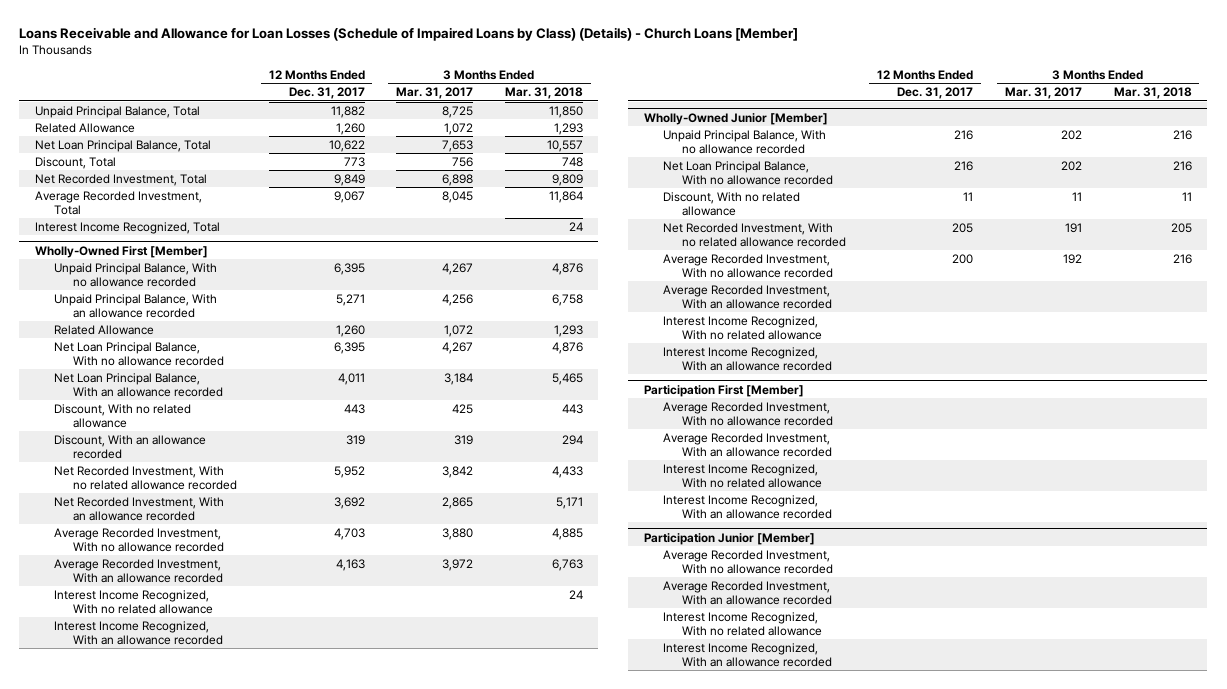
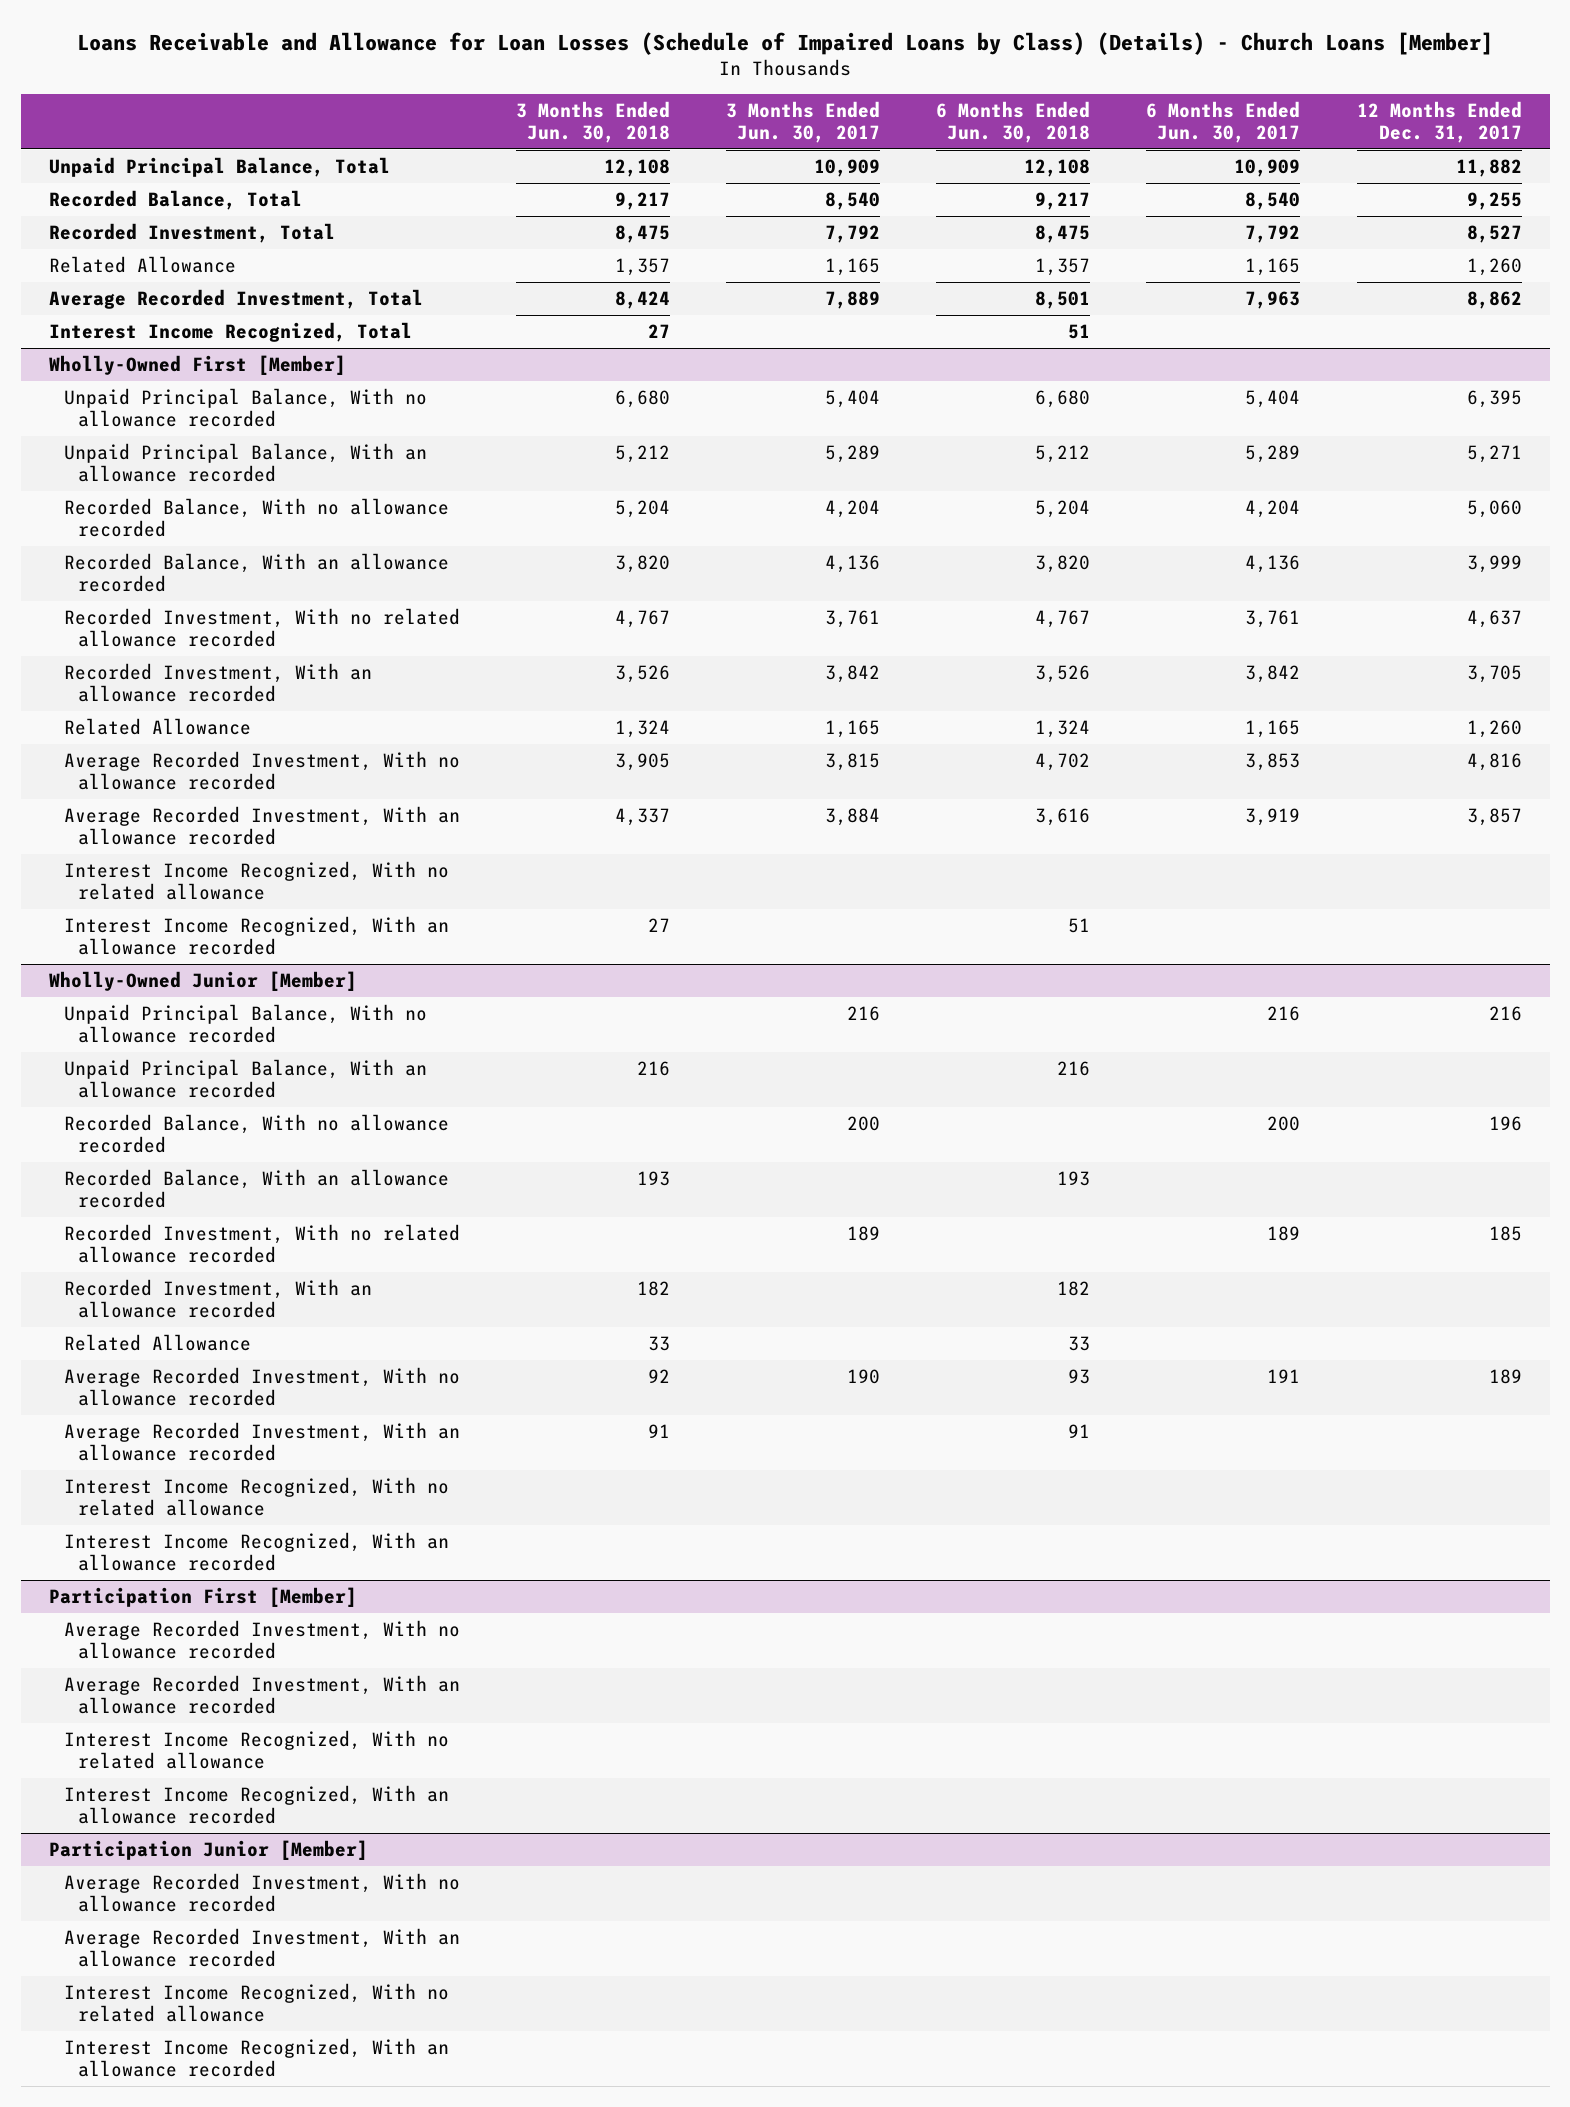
- | 12 Months Ended Dec. 31, 2017 | 3 Months Ended Mar. 31, 2017 | 3 Months Ended Mar. 31, 2018
+ | 3 Months Ended Jun. 30, 2018 | 3 Months Ended Jun. 30, 2017 | 6 Months Ended Jun. 30, 2018 | 6 Months Ended Jun. 30, 2017 | 12 Months Ended Dec. 31, 2017
+ Recorded Balance, Total | 9,217 | 8,540 | 9,217 | 8,540 | 9,255
+ Recorded Investment, Total | 8,475 | 7,792 | 8,475 | 7,792 | 8,527
- Net Loan Principal Balance, Total | 10,622 | 7,653 | 10,557
- Discount, Total | 773 | 756 | 748
- Net Recorded Investment, Total | 9,849 | 6,898 | 9,809
- Average Recorded Investment, Total | 9,067 | 8,045 | 11,864
+ Average Recorded Investment, Total | 8,424 | 7,889 | 8,501 | 7,963 | 8,862
@ Wholly-Owned First [Member]
+ Recorded Balance, With no allowance recorded | 5,204 | 4,204 | 5,204 | 4,204 | 5,060
+ Recorded Balance, With an allowance recorded | 3,820 | 4,136 | 3,820 | 4,136 | 3,999
+ Recorded Investment, With no related allowance recorded | 4,767 | 3,761 | 4,767 | 3,761 | 4,637
+ Recorded Investment, With an allowance recorded | 3,526 | 3,842 | 3,526 | 3,842 | 3,705
- Net Loan Principal Balance, With no allowance recorded | 6,395 | 4,267 | 4,876
- Net Loan Principal Balance, With an allowance recorded | 4,011 | 3,184 | 5,465
- Discount, With no related allowance | 443 | 425 | 443
- Discount, With an allowance recorded | 319 | 319 | 294
- Net Recorded Investment, With no related allowance recorded | 5,952 | 3,842 | 4,433
- Net Recorded Investment, With an allowance recorded | 3,692 | 2,865 | 5,171
- Average Recorded Investment, With no allowance recorded | 4,703 | 3,880 | 4,885
- Average Recorded Investment, With an allowance recorded | 4,163 | 3,972 | 6,763
+ Average Recorded Investment, With no allowance recorded | 3,905 | 3,815 | 4,702 | 3,853 | 4,816
+ Average Recorded Investment, With an allowance recorded | 4,337 | 3,884 | 3,616 | 3,919 | 3,857
@ Wholly-Owned Junior [Member]
- Net Loan Principal Balance, With no allowance recorded | 216 | 202 | 216
- Discount, With no related allowance | 11 | 11 | 11
- Net Recorded Investment, With no related allowance recorded | 205 | 191 | 205
- Average Recorded Investment, With no allowance recorded | 200 | 192 | 216
+ Unpaid Principal Balance, With an allowance recorded | 216 | | 216 | |
+ Recorded Balance, With no allowance recorded | | 200 | | 200 | 196
+ Recorded Balance, With an allowance recorded | 193 | | 193 | |
+ Recorded Investment, With no related allowance recorded | | 189 | | 189 | 185
+ Recorded Investment, With an allowance recorded | 182 | | 182 | |
+ Related Allowance | 33 | | 33 | |
+ Average Recorded Investment, With no allowance recorded | 92 | 190 | 93 | 191 | 189

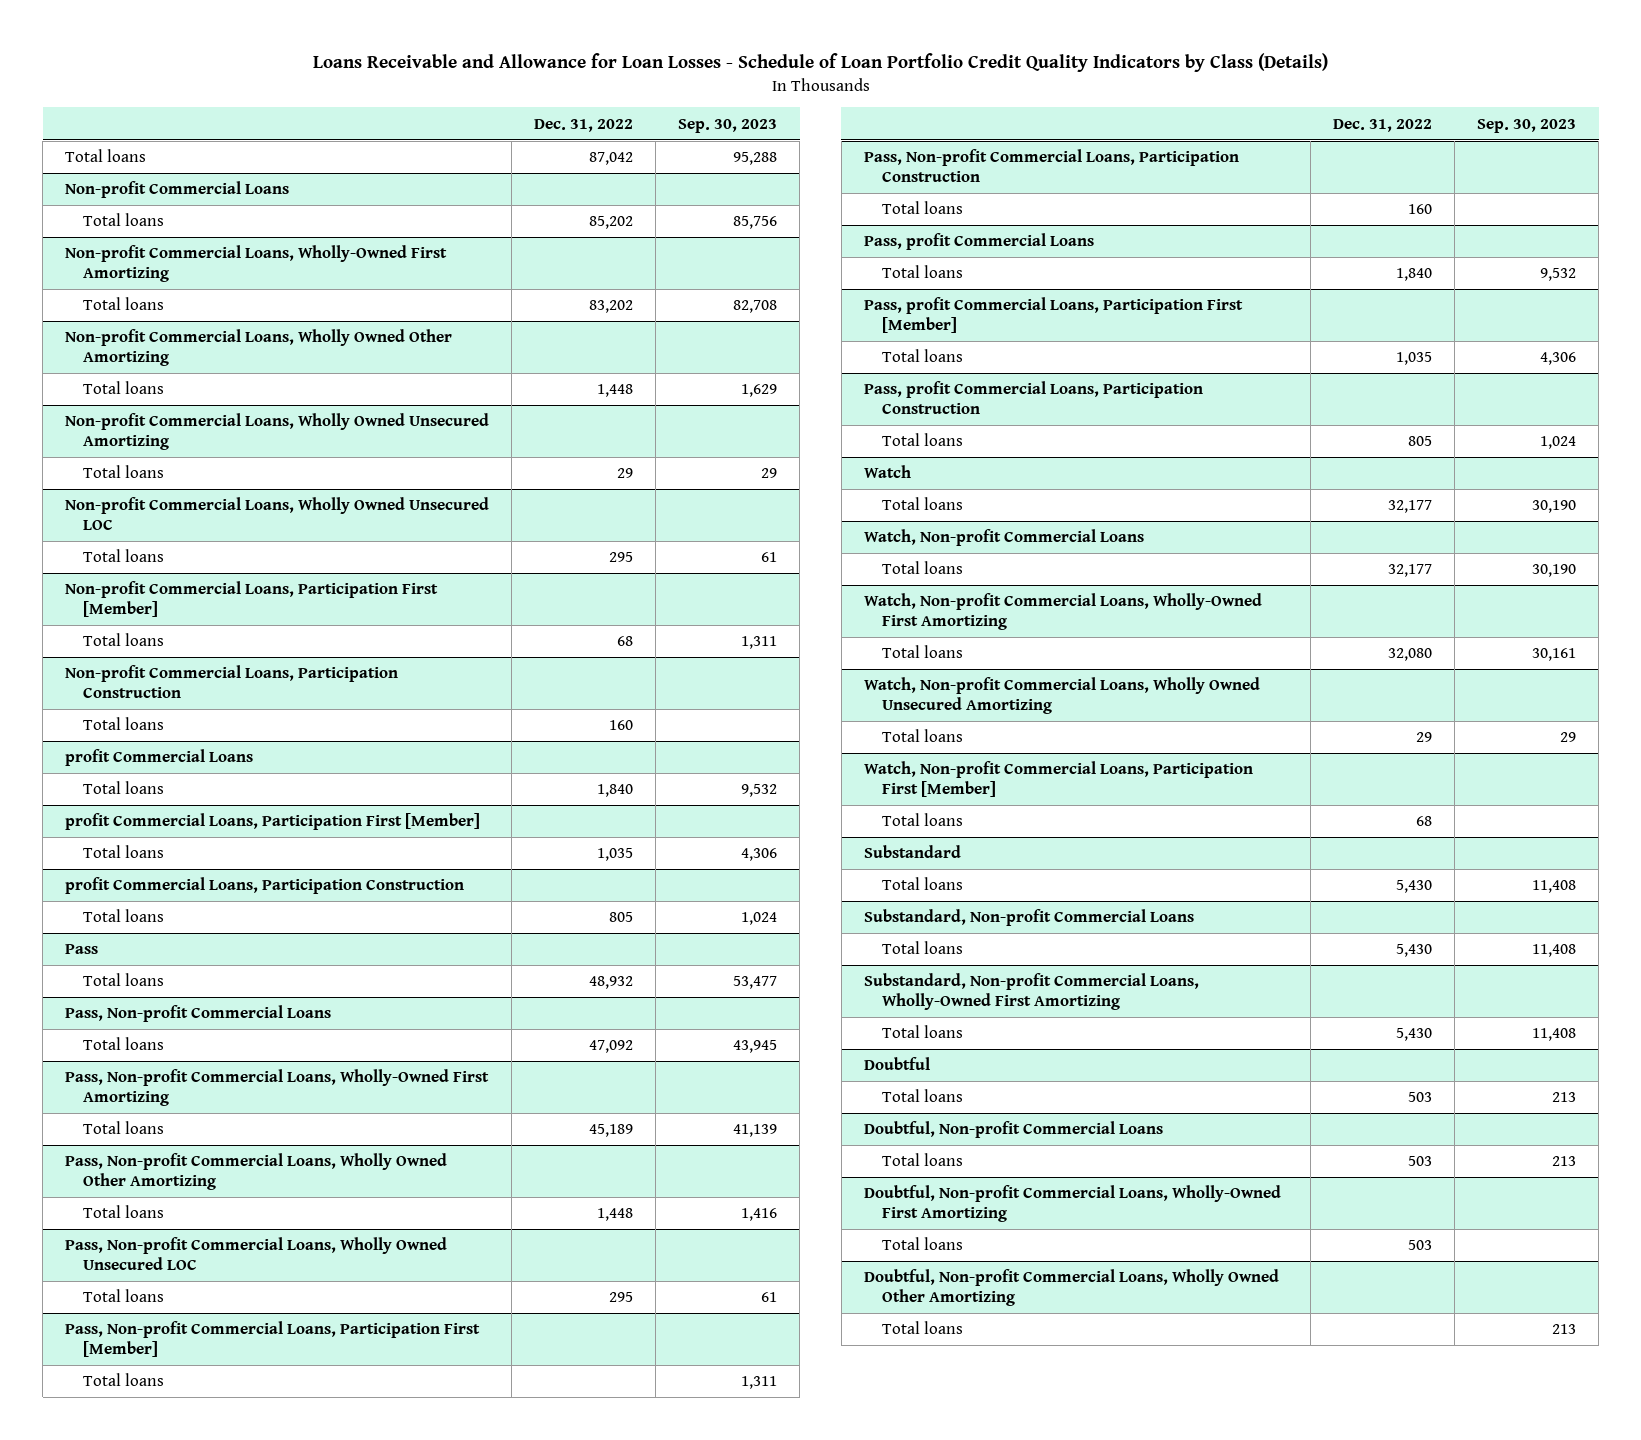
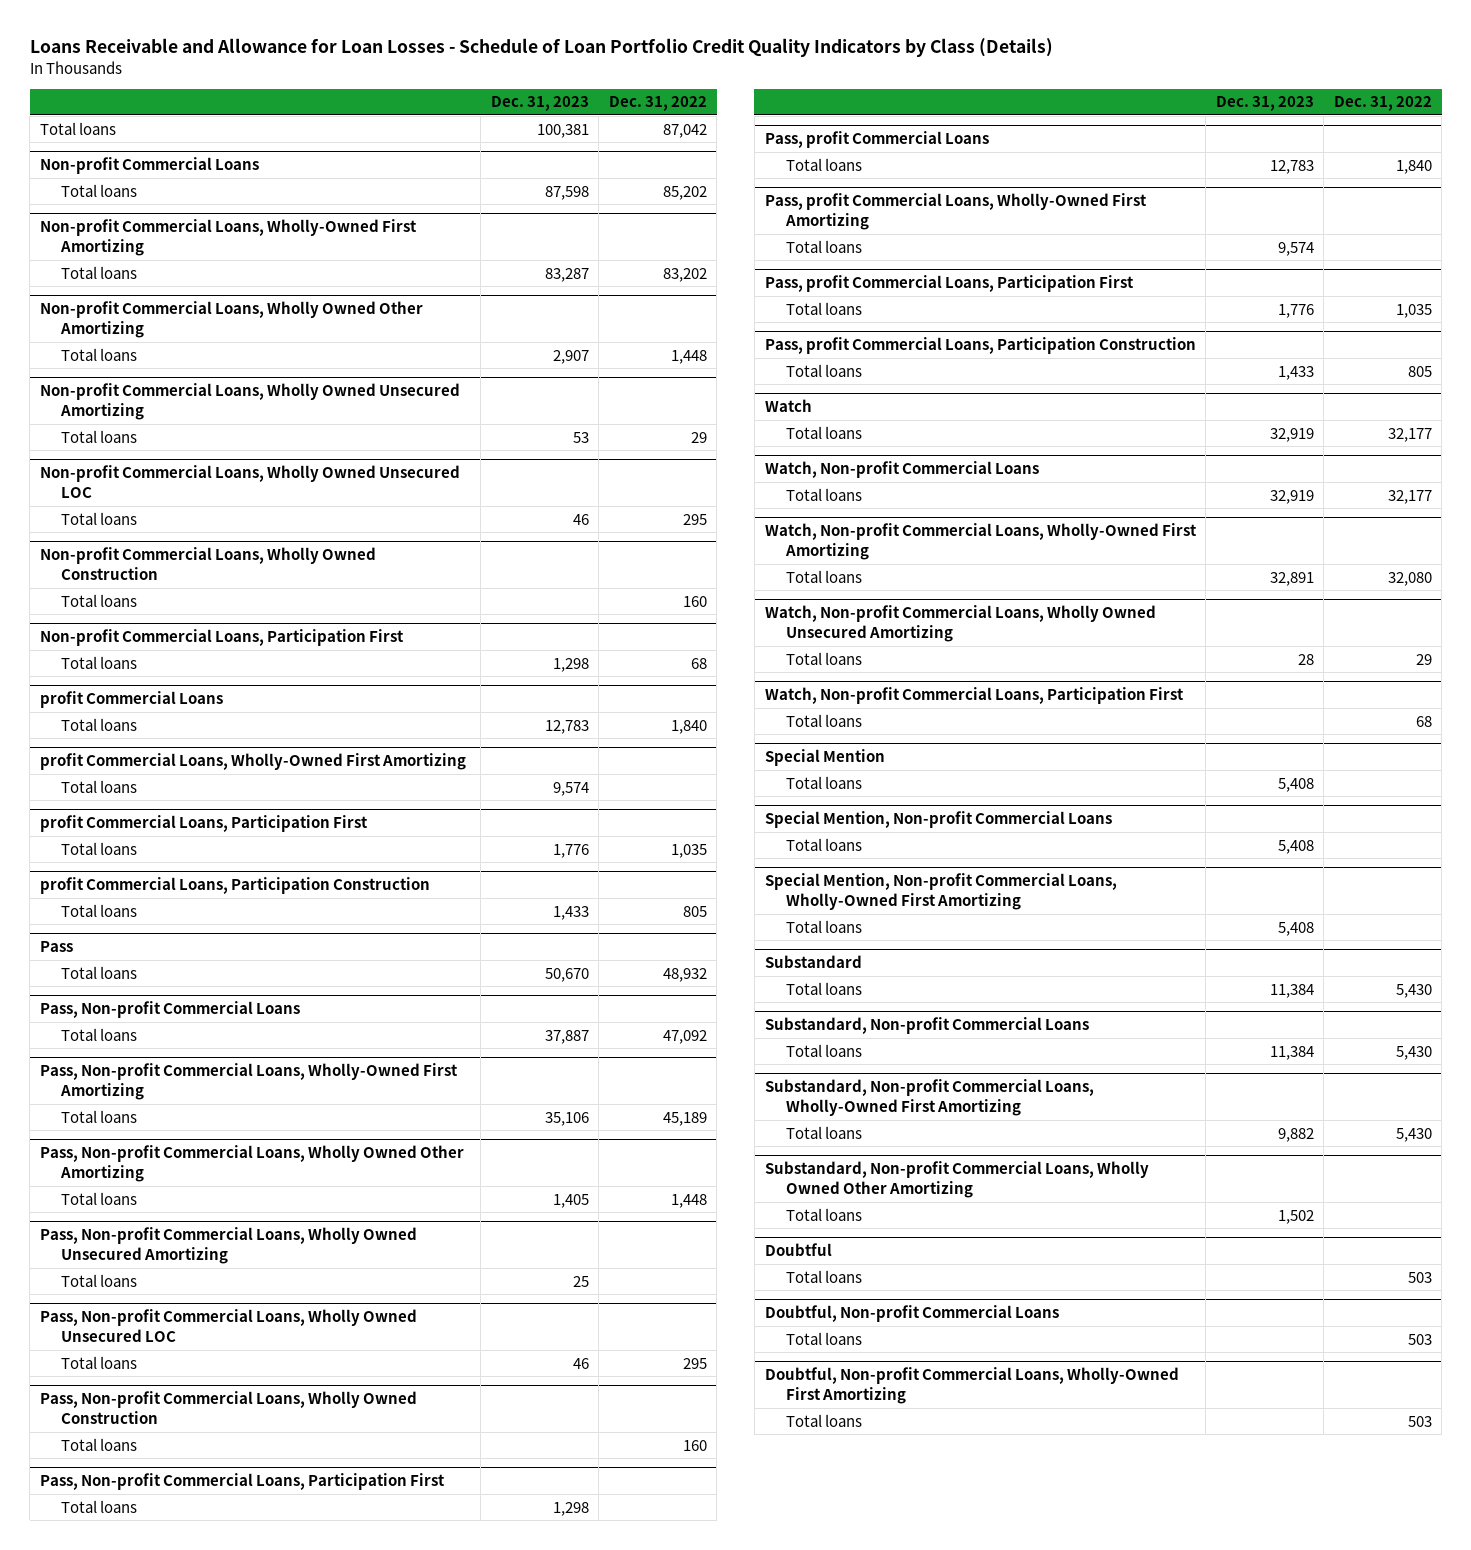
- | Dec. 31, 2022 | Sep. 30, 2023
+ | Dec. 31, 2023 | Dec. 31, 2022
- Non-profit Commercial Loans, Participation First [Member]
- Total loans | 68 | 1,311
- Non-profit Commercial Loans, Participation Construction
+ Non-profit Commercial Loans, Wholly Owned Construction
+ Non-profit Commercial Loans, Participation First
+ Total loans | 1,298 | 68
- profit Commercial Loans, Participation First [Member]
+ profit Commercial Loans, Wholly-Owned First Amortizing
+ Total loans | 9,574 |
+ profit Commercial Loans, Participation First
+ Pass, Non-profit Commercial Loans, Wholly Owned Unsecured Amortizing
+ Total loans | 25 |
- Pass, Non-profit Commercial Loans, Participation First [Member]
- Total loans | | 1,311
- Pass, Non-profit Commercial Loans, Participation Construction
+ Pass, Non-profit Commercial Loans, Wholly Owned Construction
+ Pass, Non-profit Commercial Loans, Participation First
+ Total loans | 1,298 |
- Pass, profit Commercial Loans, Participation First [Member]
+ Pass, profit Commercial Loans, Wholly-Owned First Amortizing
+ Total loans | 9,574 |
+ Pass, profit Commercial Loans, Participation First
- Watch, Non-profit Commercial Loans, Participation First [Member]
+ Watch, Non-profit Commercial Loans, Participation First
+ Special Mention
+ Total loans | 5,408 |
+ Special Mention, Non-profit Commercial Loans
+ Total loans | 5,408 |
+ Special Mention, Non-profit Commercial Loans, Wholly-Owned First Amortizing
+ Total loans | 5,408 |
+ Substandard, Non-profit Commercial Loans, Wholly Owned Other Amortizing
+ Total loans | 1,502 |
- Doubtful, Non-profit Commercial Loans, Wholly Owned Other Amortizing
- Total loans | | 213

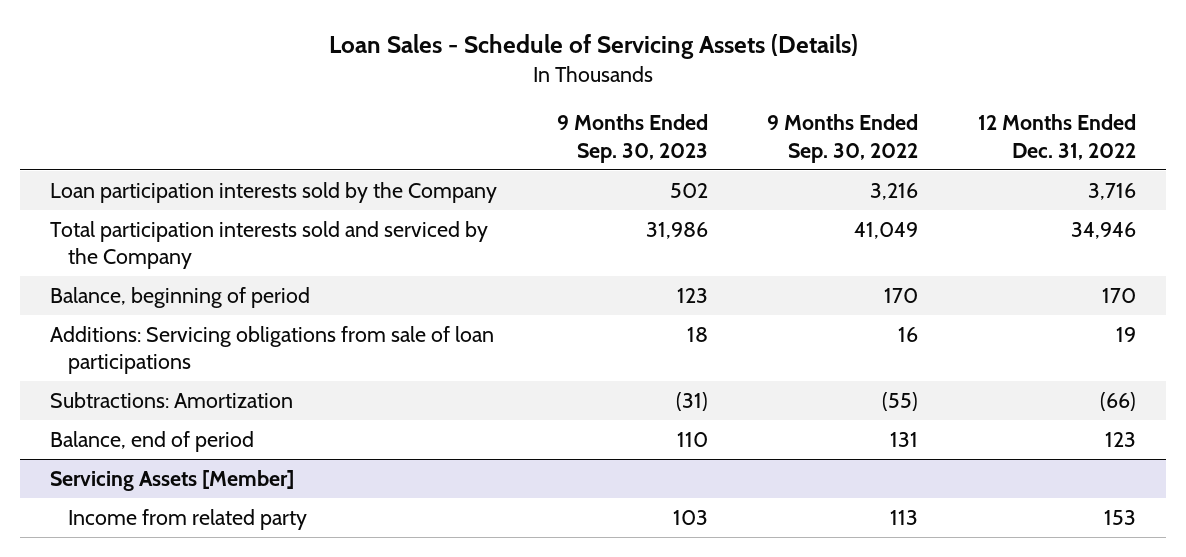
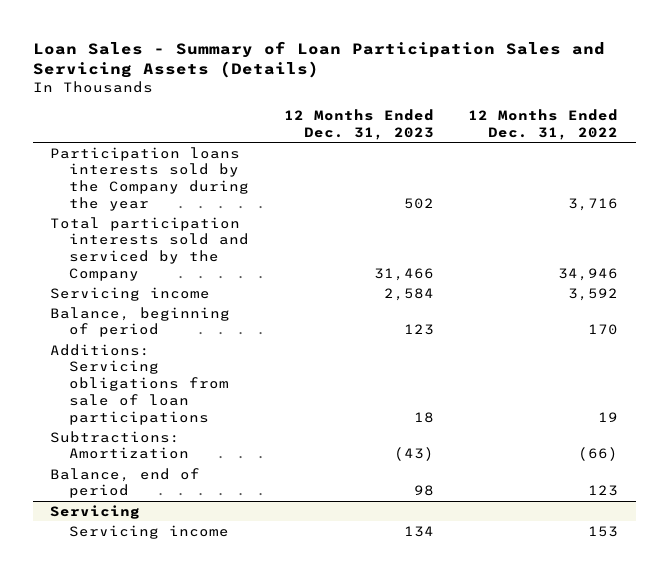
- Loan Sales - Schedule of Servicing Assets (Details)
+ Loan Sales - Summary of Loan Participation Sales and Servicing Assets (Details)
- | 9 Months Ended Sep. 30, 2023 | 9 Months Ended Sep. 30, 2022 | 12 Months Ended Dec. 31, 2022
+ | 12 Months Ended Dec. 31, 2023 | 12 Months Ended Dec. 31, 2022
- Loan participation interests sold by the Company | 502 | 3,216 | 3,716
+ Participation loans interests sold by the Company during the year | 502 | 3,716
+ Servicing income | 2,584 | 3,592
- Servicing Assets [Member]
- Income from related party | 103 | 113 | 153
+ Servicing
+ Servicing income | 134 | 153

